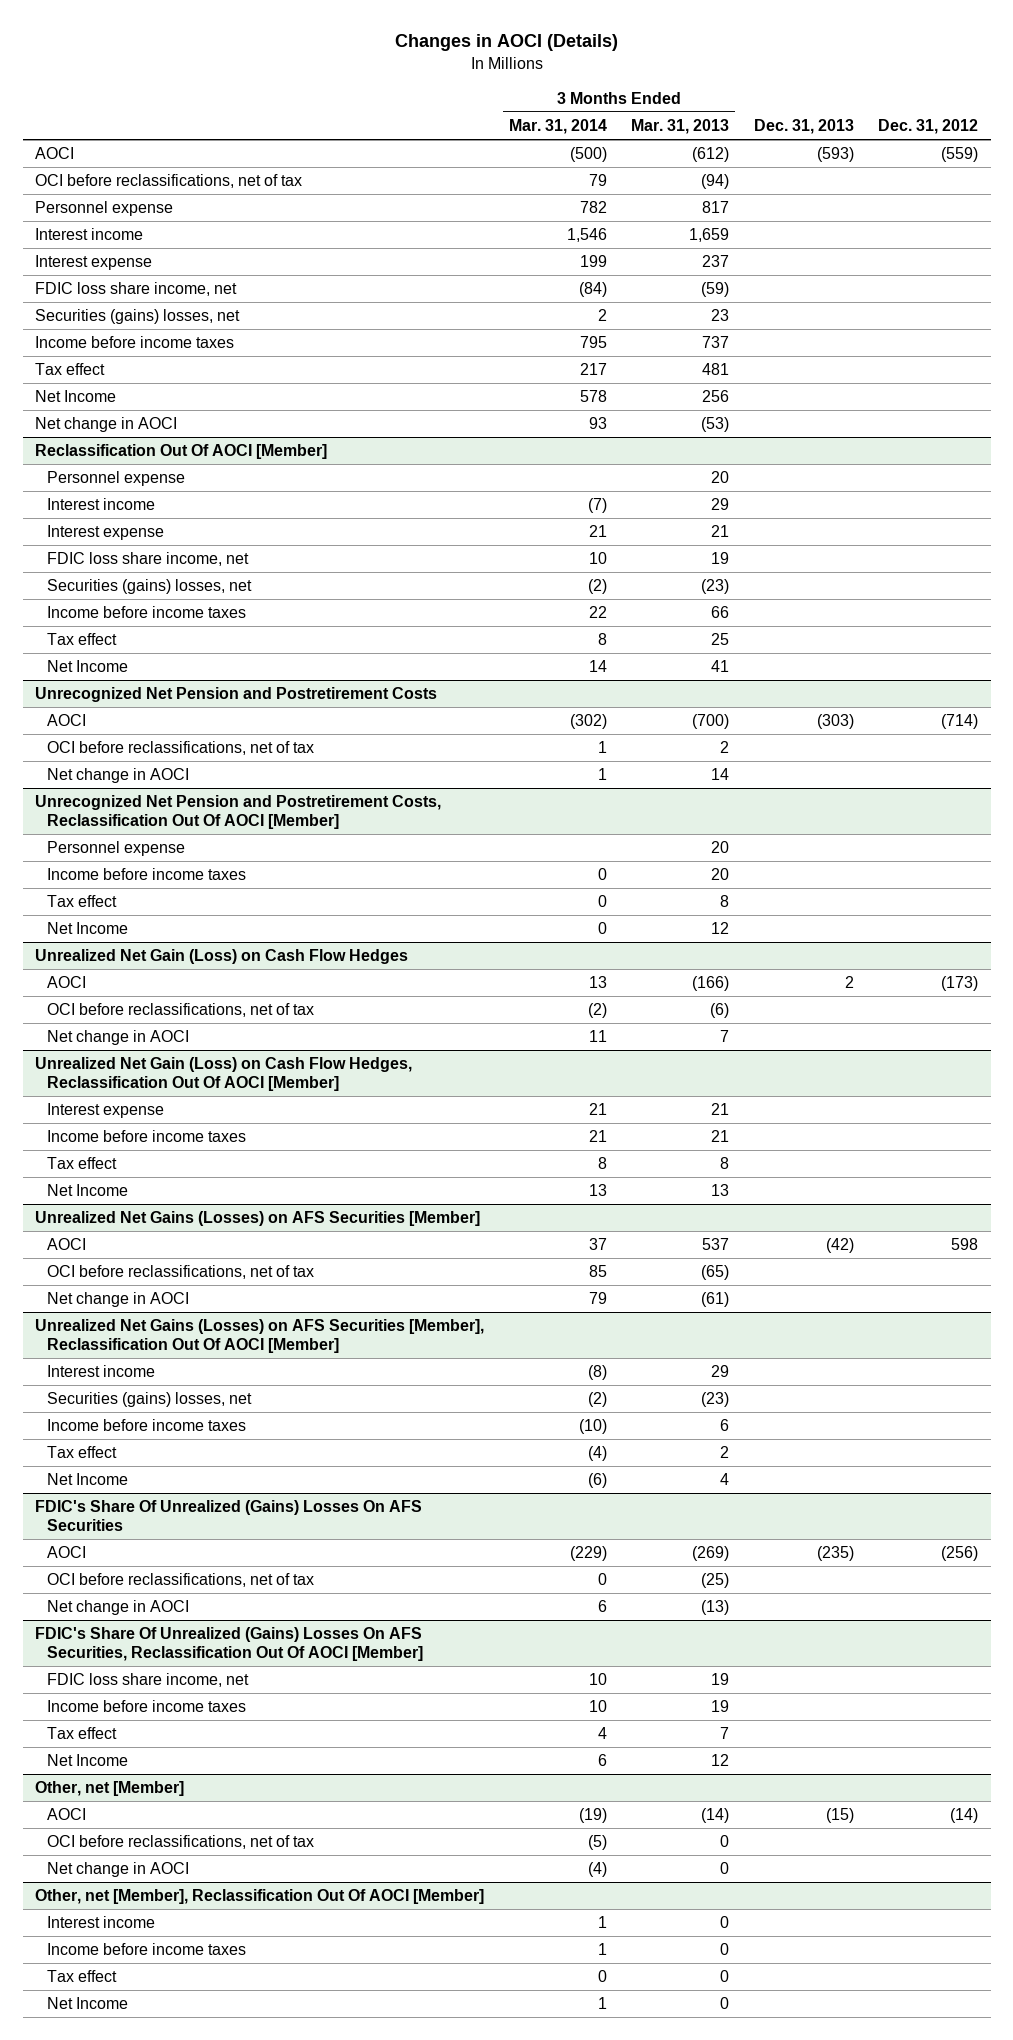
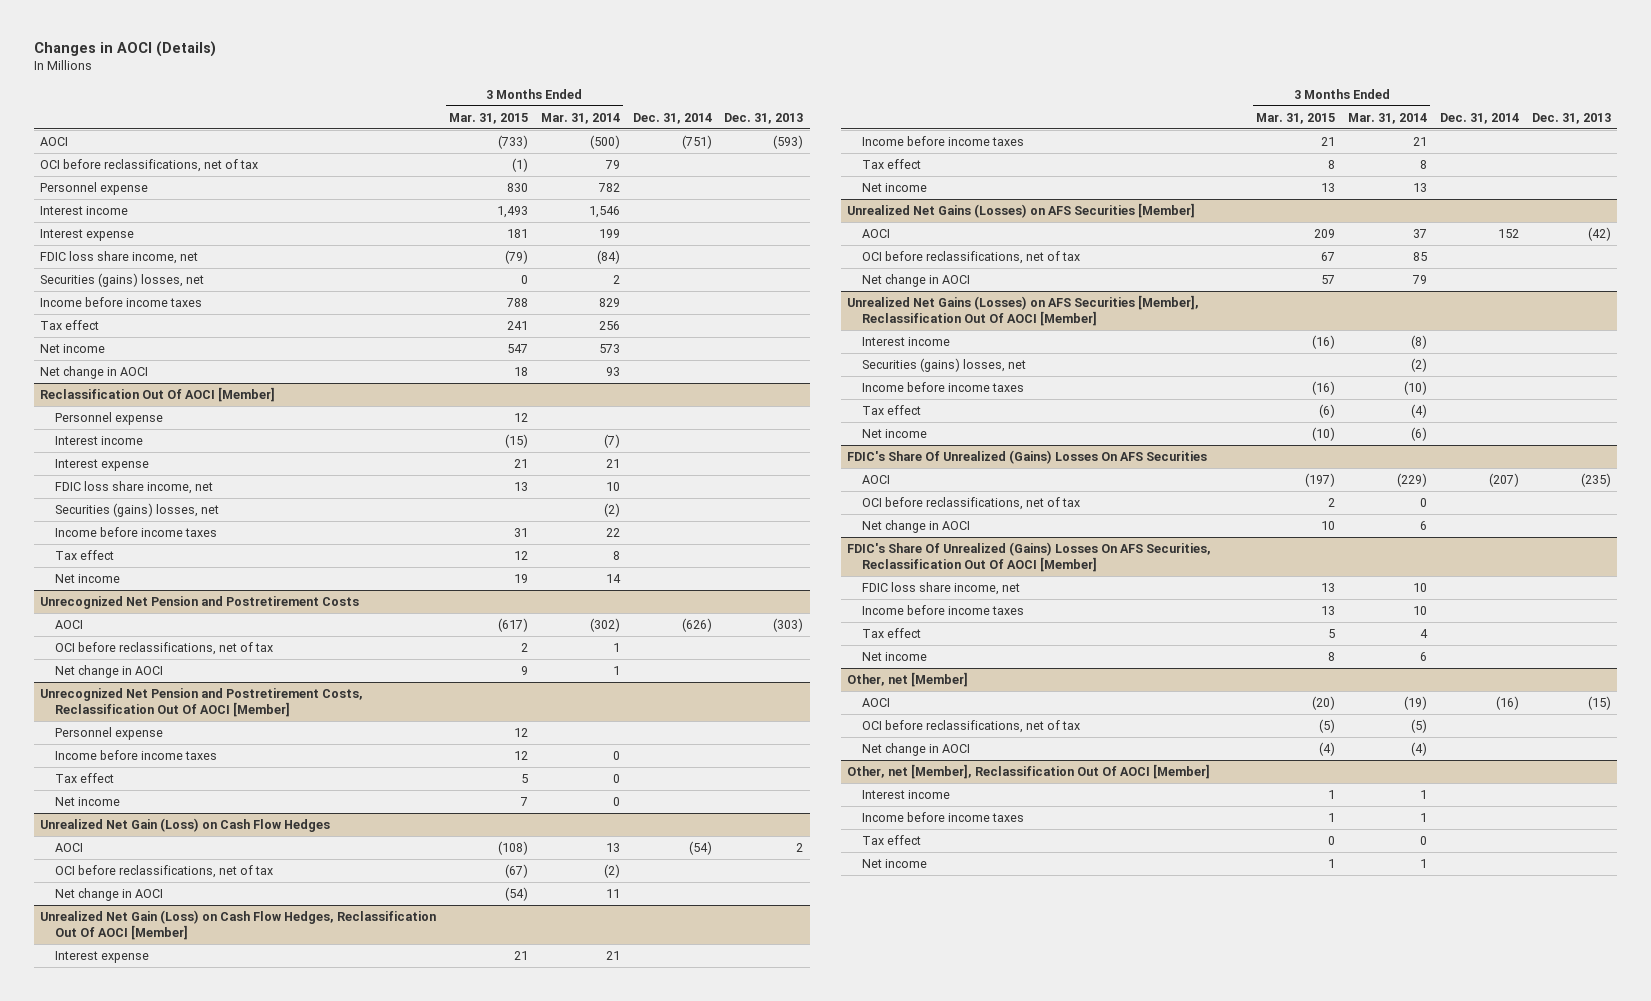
- | 3 Months Ended Mar. 31, 2014 | 3 Months Ended Mar. 31, 2013 | Dec. 31, 2013 | Dec. 31, 2012
+ | 3 Months Ended Mar. 31, 2015 | 3 Months Ended Mar. 31, 2014 | Dec. 31, 2014 | Dec. 31, 2013
- Income before income taxes | 795 | 737 | |
- Tax effect | 217 | 481 | |
- Net Income | 578 | 256 | |
+ Income before income taxes | 788 | 829 | |
+ Tax effect | 241 | 256 | |
+ Net income | 547 | 573 | |
@ Reclassification Out Of AOCI [Member]
- Net Income | 14 | 41 | |
+ Net income | 19 | 14 | |
@ Unrecognized Net Pension and Postretirement Costs, Reclassification Out Of AOCI [Member]
- Net Income | 0 | 12 | |
+ Net income | 7 | 0 | |
@ Unrealized Net Gain (Loss) on Cash Flow Hedges, Reclassification Out Of AOCI [Member]
- Net Income | 13 | 13 | |
+ Net income | 13 | 13 | |
@ Unrealized Net Gains (Losses) on AFS Securities [Member], Reclassification Out Of AOCI [Member]
- Net Income | (6) | 4 | |
+ Net income | (10) | (6) | |
@ FDIC's Share Of Unrealized (Gains) Losses On AFS Securities, Reclassification Out Of AOCI [Member]
- Net Income | 6 | 12 | |
+ Net income | 8 | 6 | |
@ Other, net [Member], Reclassification Out Of AOCI [Member]
- Net Income | 1 | 0 | |
+ Net income | 1 | 1 | |

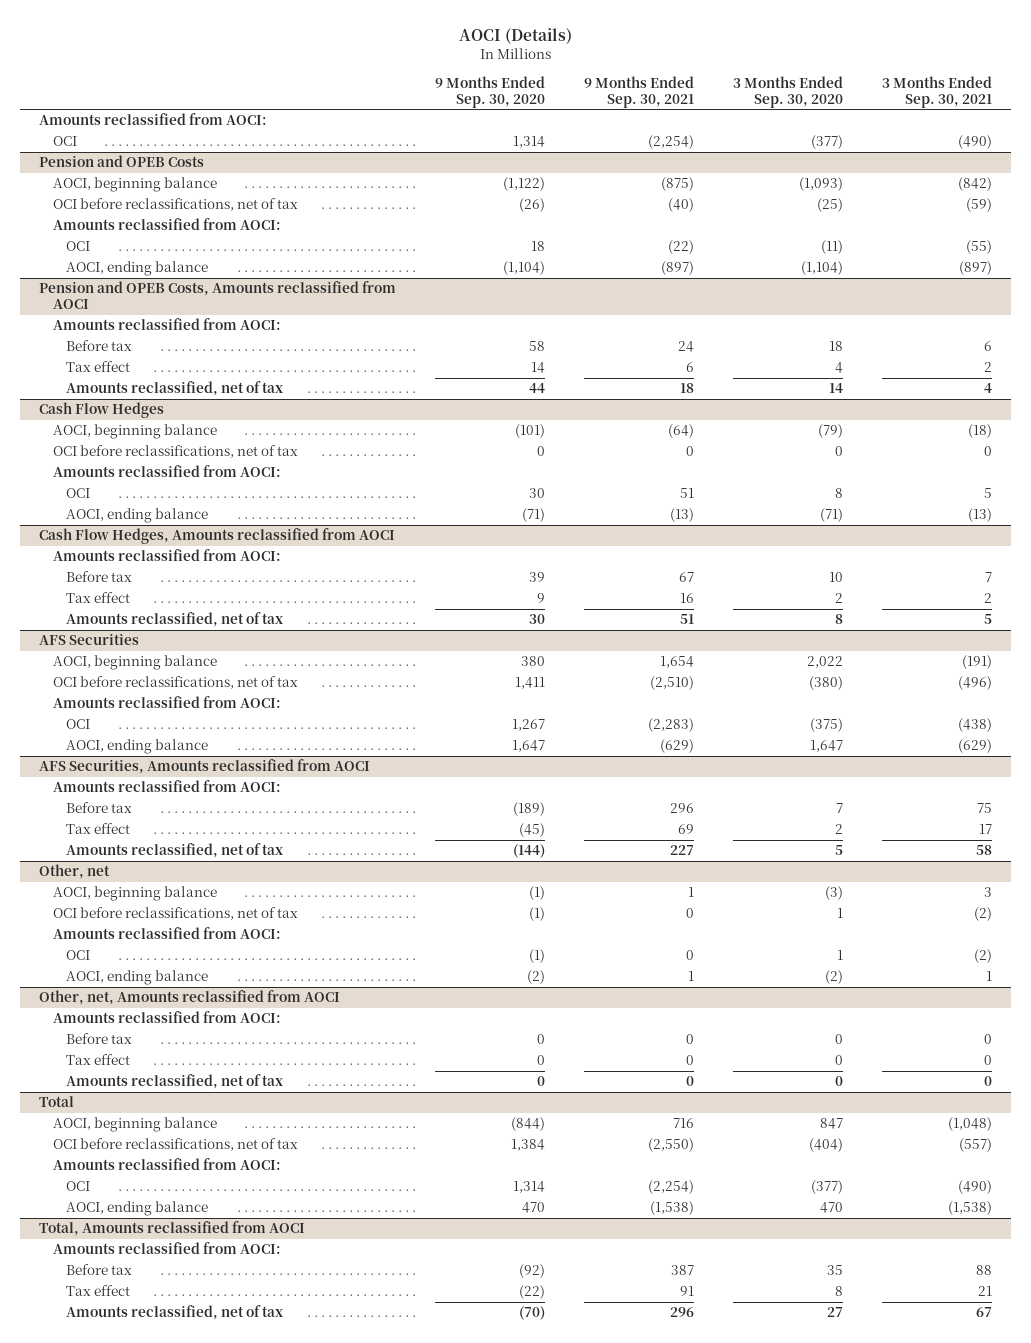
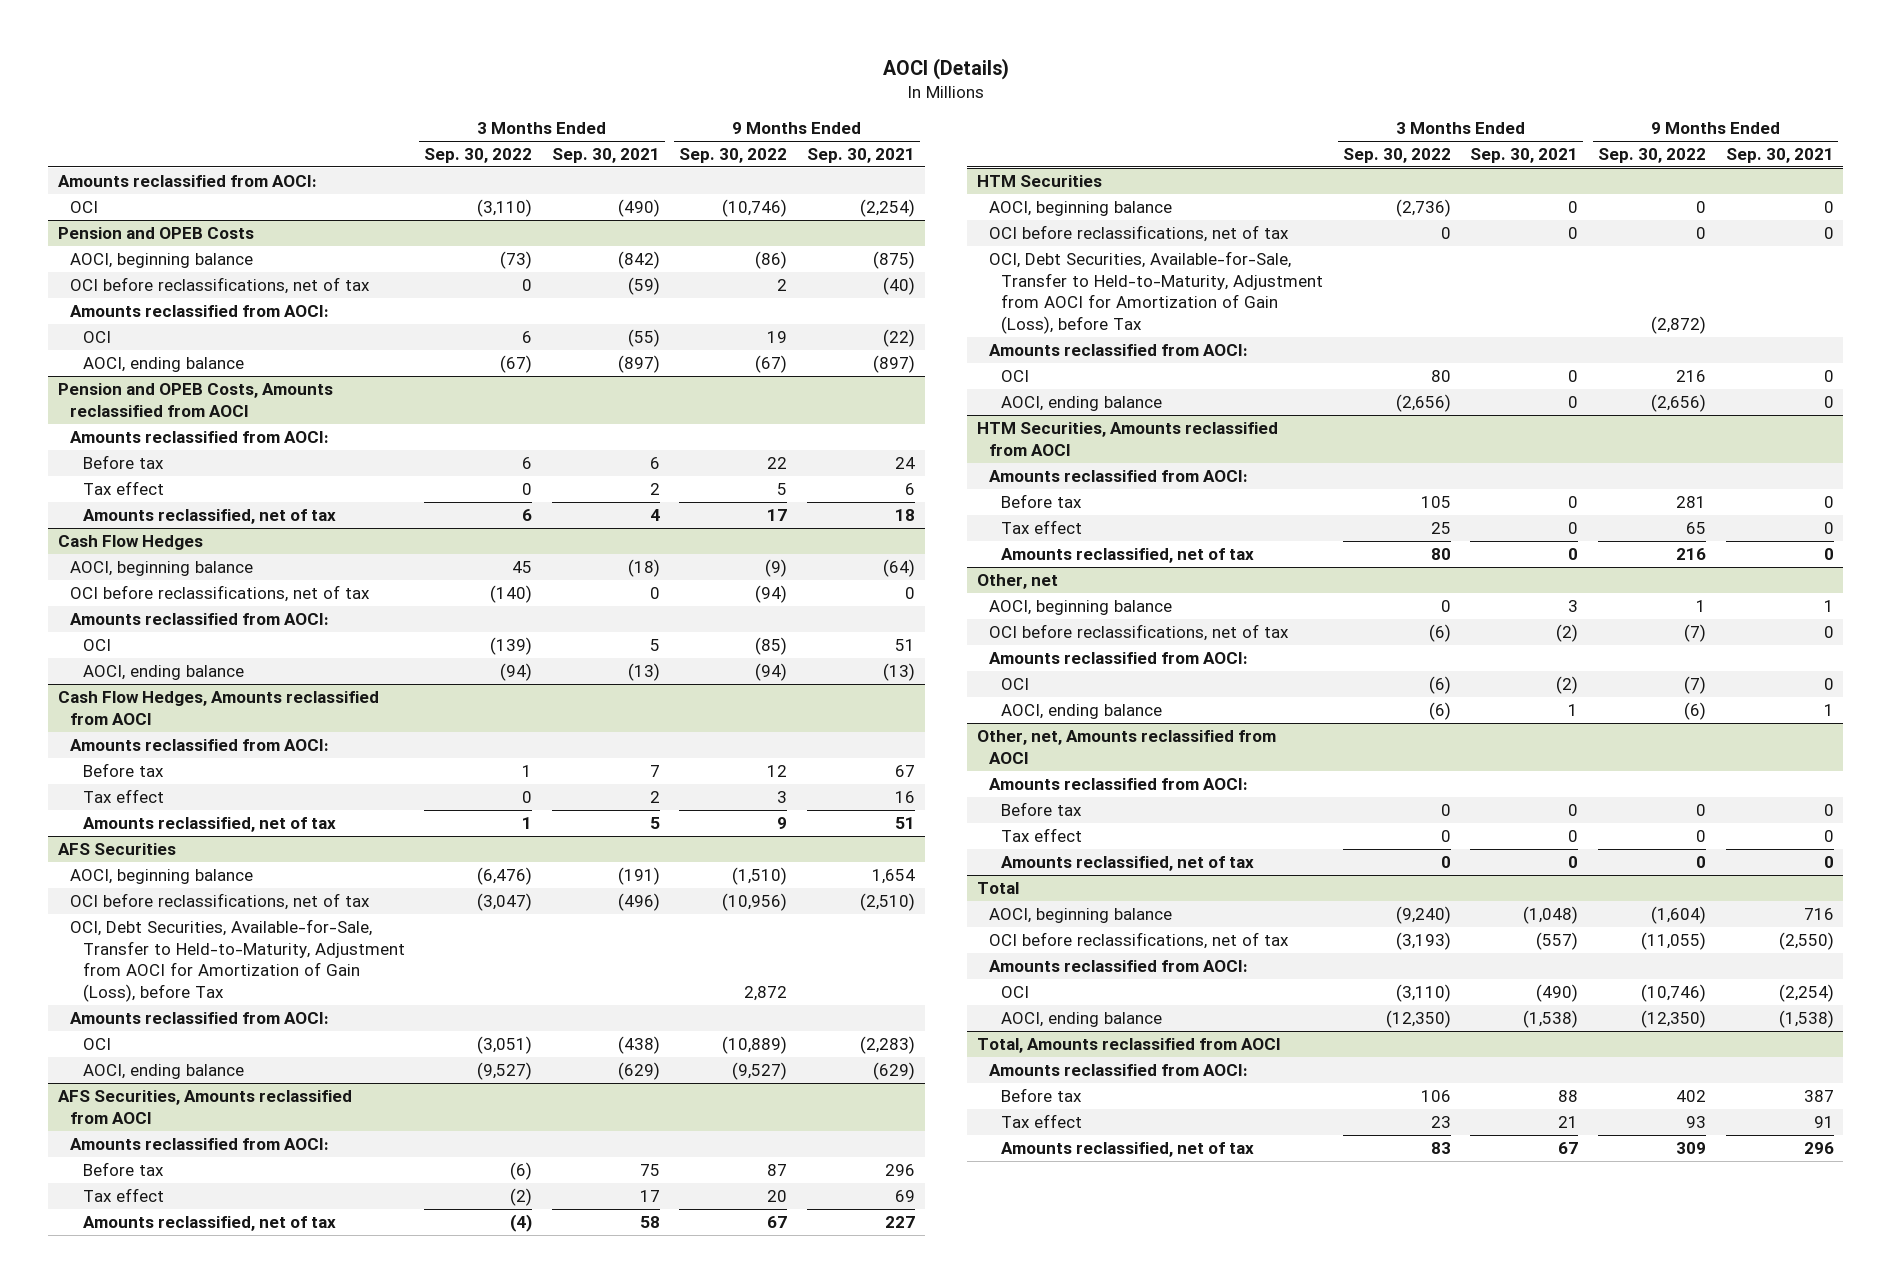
- | 9 Months Ended Sep. 30, 2020 | 9 Months Ended Sep. 30, 2021 | 3 Months Ended Sep. 30, 2020 | 3 Months Ended Sep. 30, 2021
+ | 3 Months Ended Sep. 30, 2022 | 3 Months Ended Sep. 30, 2021 | 9 Months Ended Sep. 30, 2022 | 9 Months Ended Sep. 30, 2021
@ AFS Securities
+ OCI, Debt Securities, Available-for-Sale, Transfer to Held-to-Maturity, Adjustment from AOCI for Amortization of Gain (Loss), before Tax | | | 2,872 |
+ HTM Securities
+ AOCI, beginning balance | (2,736) | 0 | 0 | 0
+ OCI before reclassifications, net of tax | 0 | 0 | 0 | 0
+ OCI, Debt Securities, Available-for-Sale, Transfer to Held-to-Maturity, Adjustment from AOCI for Amortization of Gain (Loss), before Tax | | | (2,872) |
+ Amounts reclassified from AOCI:
+ OCI | 80 | 0 | 216 | 0
+ AOCI, ending balance | (2,656) | 0 | (2,656) | 0
+ HTM Securities, Amounts reclassified from AOCI
+ Amounts reclassified from AOCI:
+ Before tax | 105 | 0 | 281 | 0
+ Tax effect | 25 | 0 | 65 | 0
+ Amounts reclassified, net of tax | 80 | 0 | 216 | 0

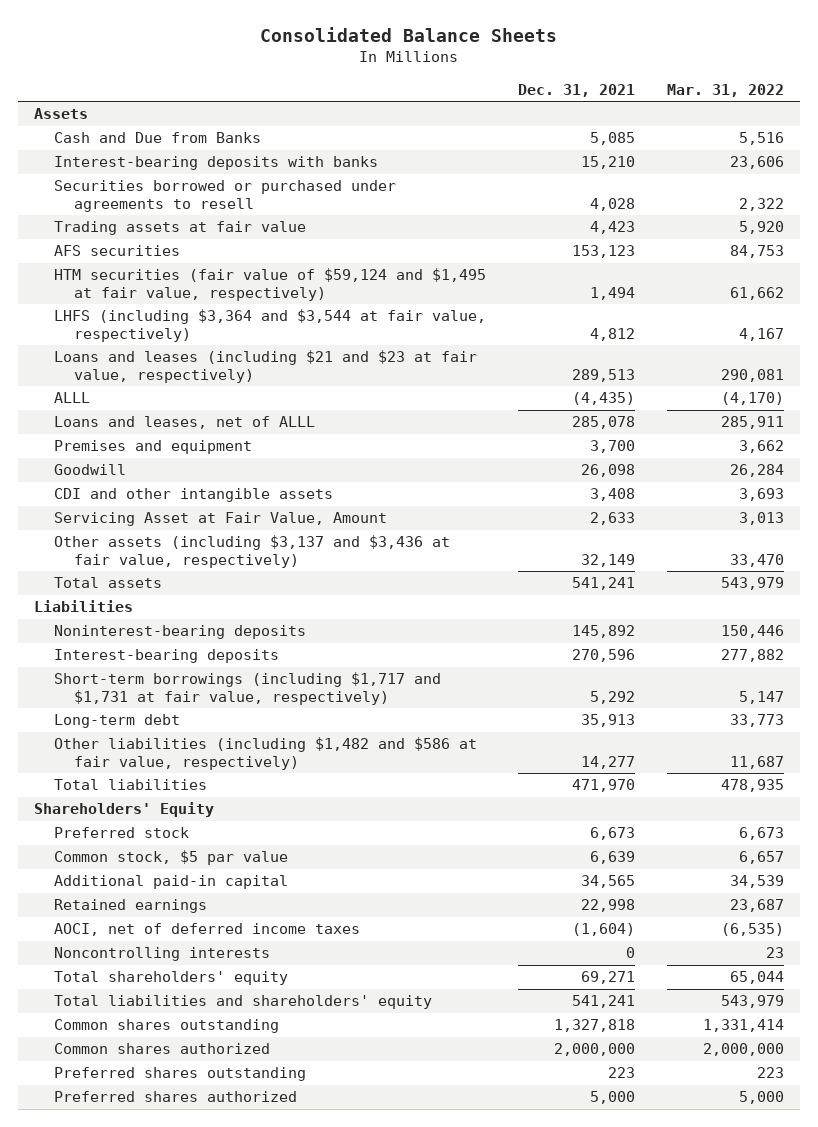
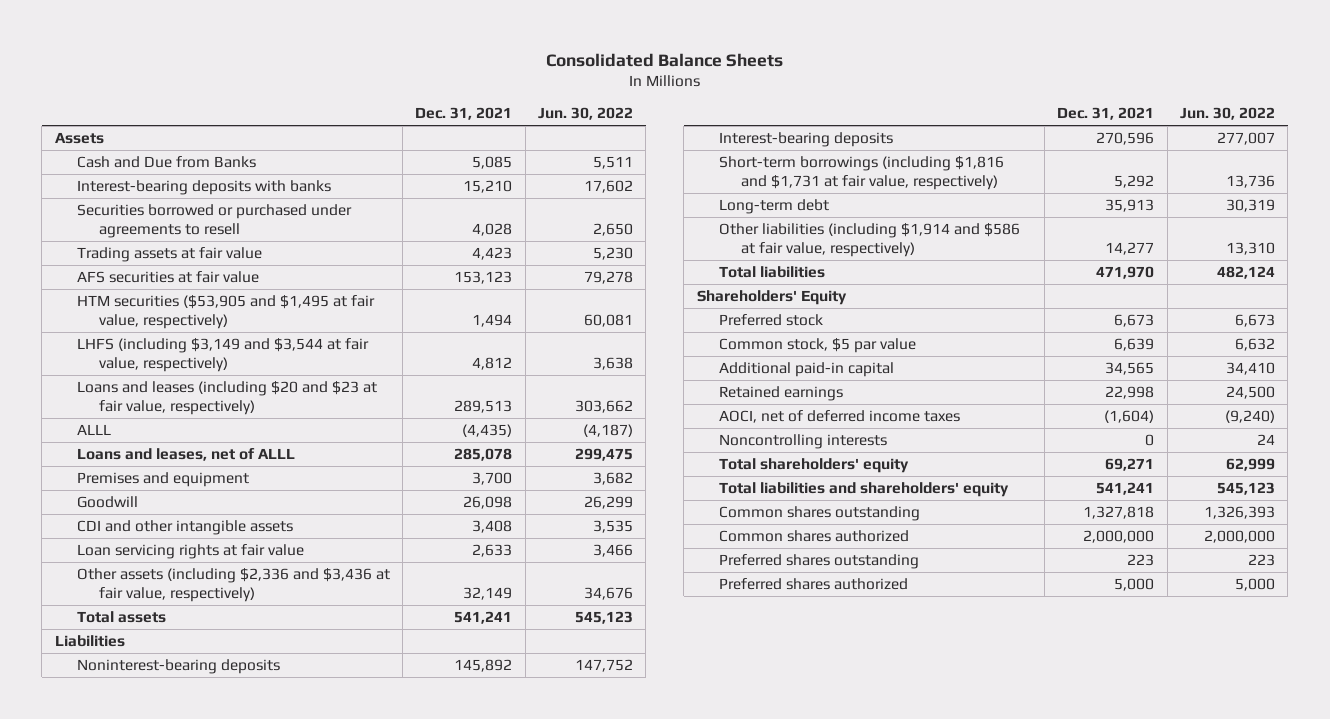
- | Dec. 31, 2021 | Mar. 31, 2022
+ | Dec. 31, 2021 | Jun. 30, 2022
- AFS securities | 153,123 | 84,753
- HTM securities (fair value of $59,124 and $1,495 at fair value, respectively) | 1,494 | 61,662
- LHFS (including $3,364 and $3,544 at fair value, respectively) | 4,812 | 4,167
- Loans and leases (including $21 and $23 at fair value, respectively) | 289,513 | 290,081
+ AFS securities at fair value | 153,123 | 79,278
+ HTM securities ($53,905 and $1,495 at fair value, respectively) | 1,494 | 60,081
+ LHFS (including $3,149 and $3,544 at fair value, respectively) | 4,812 | 3,638
+ Loans and leases (including $20 and $23 at fair value, respectively) | 289,513 | 303,662
- Servicing Asset at Fair Value, Amount | 2,633 | 3,013
- Other assets (including $3,137 and $3,436 at fair value, respectively) | 32,149 | 33,470
+ Loan servicing rights at fair value | 2,633 | 3,466
+ Other assets (including $2,336 and $3,436 at fair value, respectively) | 32,149 | 34,676
- Short-term borrowings (including $1,717 and $1,731 at fair value, respectively) | 5,292 | 5,147
+ Short-term borrowings (including $1,816 and $1,731 at fair value, respectively) | 5,292 | 13,736
- Other liabilities (including $1,482 and $586 at fair value, respectively) | 14,277 | 11,687
+ Other liabilities (including $1,914 and $586 at fair value, respectively) | 14,277 | 13,310

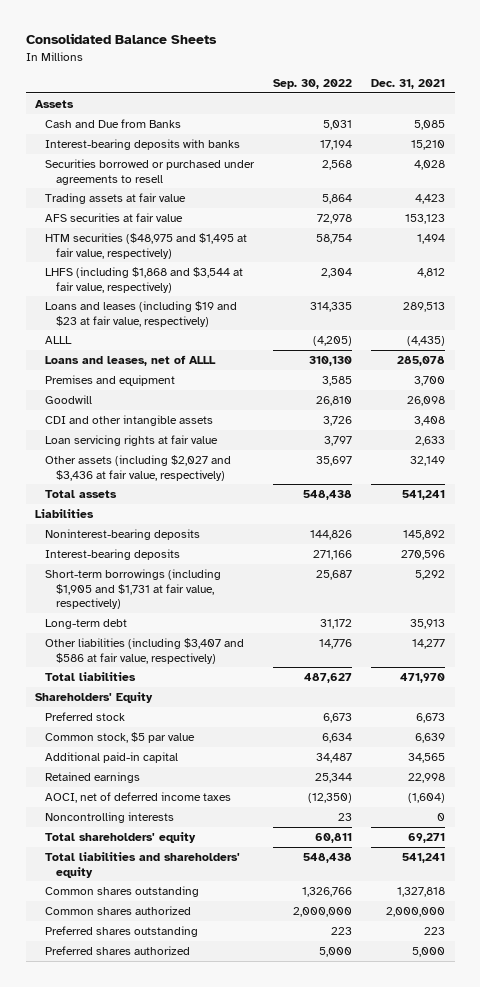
- | Dec. 31, 2021 | Jun. 30, 2022
+ | Sep. 30, 2022 | Dec. 31, 2021
- HTM securities ($53,905 and $1,495 at fair value, respectively) | 1,494 | 60,081
- LHFS (including $3,149 and $3,544 at fair value, respectively) | 4,812 | 3,638
- Loans and leases (including $20 and $23 at fair value, respectively) | 289,513 | 303,662
+ HTM securities ($48,975 and $1,495 at fair value, respectively) | 58,754 | 1,494
+ LHFS (including $1,868 and $3,544 at fair value, respectively) | 2,304 | 4,812
+ Loans and leases (including $19 and $23 at fair value, respectively) | 314,335 | 289,513
- Other assets (including $2,336 and $3,436 at fair value, respectively) | 32,149 | 34,676
+ Other assets (including $2,027 and $3,436 at fair value, respectively) | 35,697 | 32,149
- Short-term borrowings (including $1,816 and $1,731 at fair value, respectively) | 5,292 | 13,736
+ Short-term borrowings (including $1,905 and $1,731 at fair value, respectively) | 25,687 | 5,292
- Other liabilities (including $1,914 and $586 at fair value, respectively) | 14,277 | 13,310
+ Other liabilities (including $3,407 and $586 at fair value, respectively) | 14,776 | 14,277

